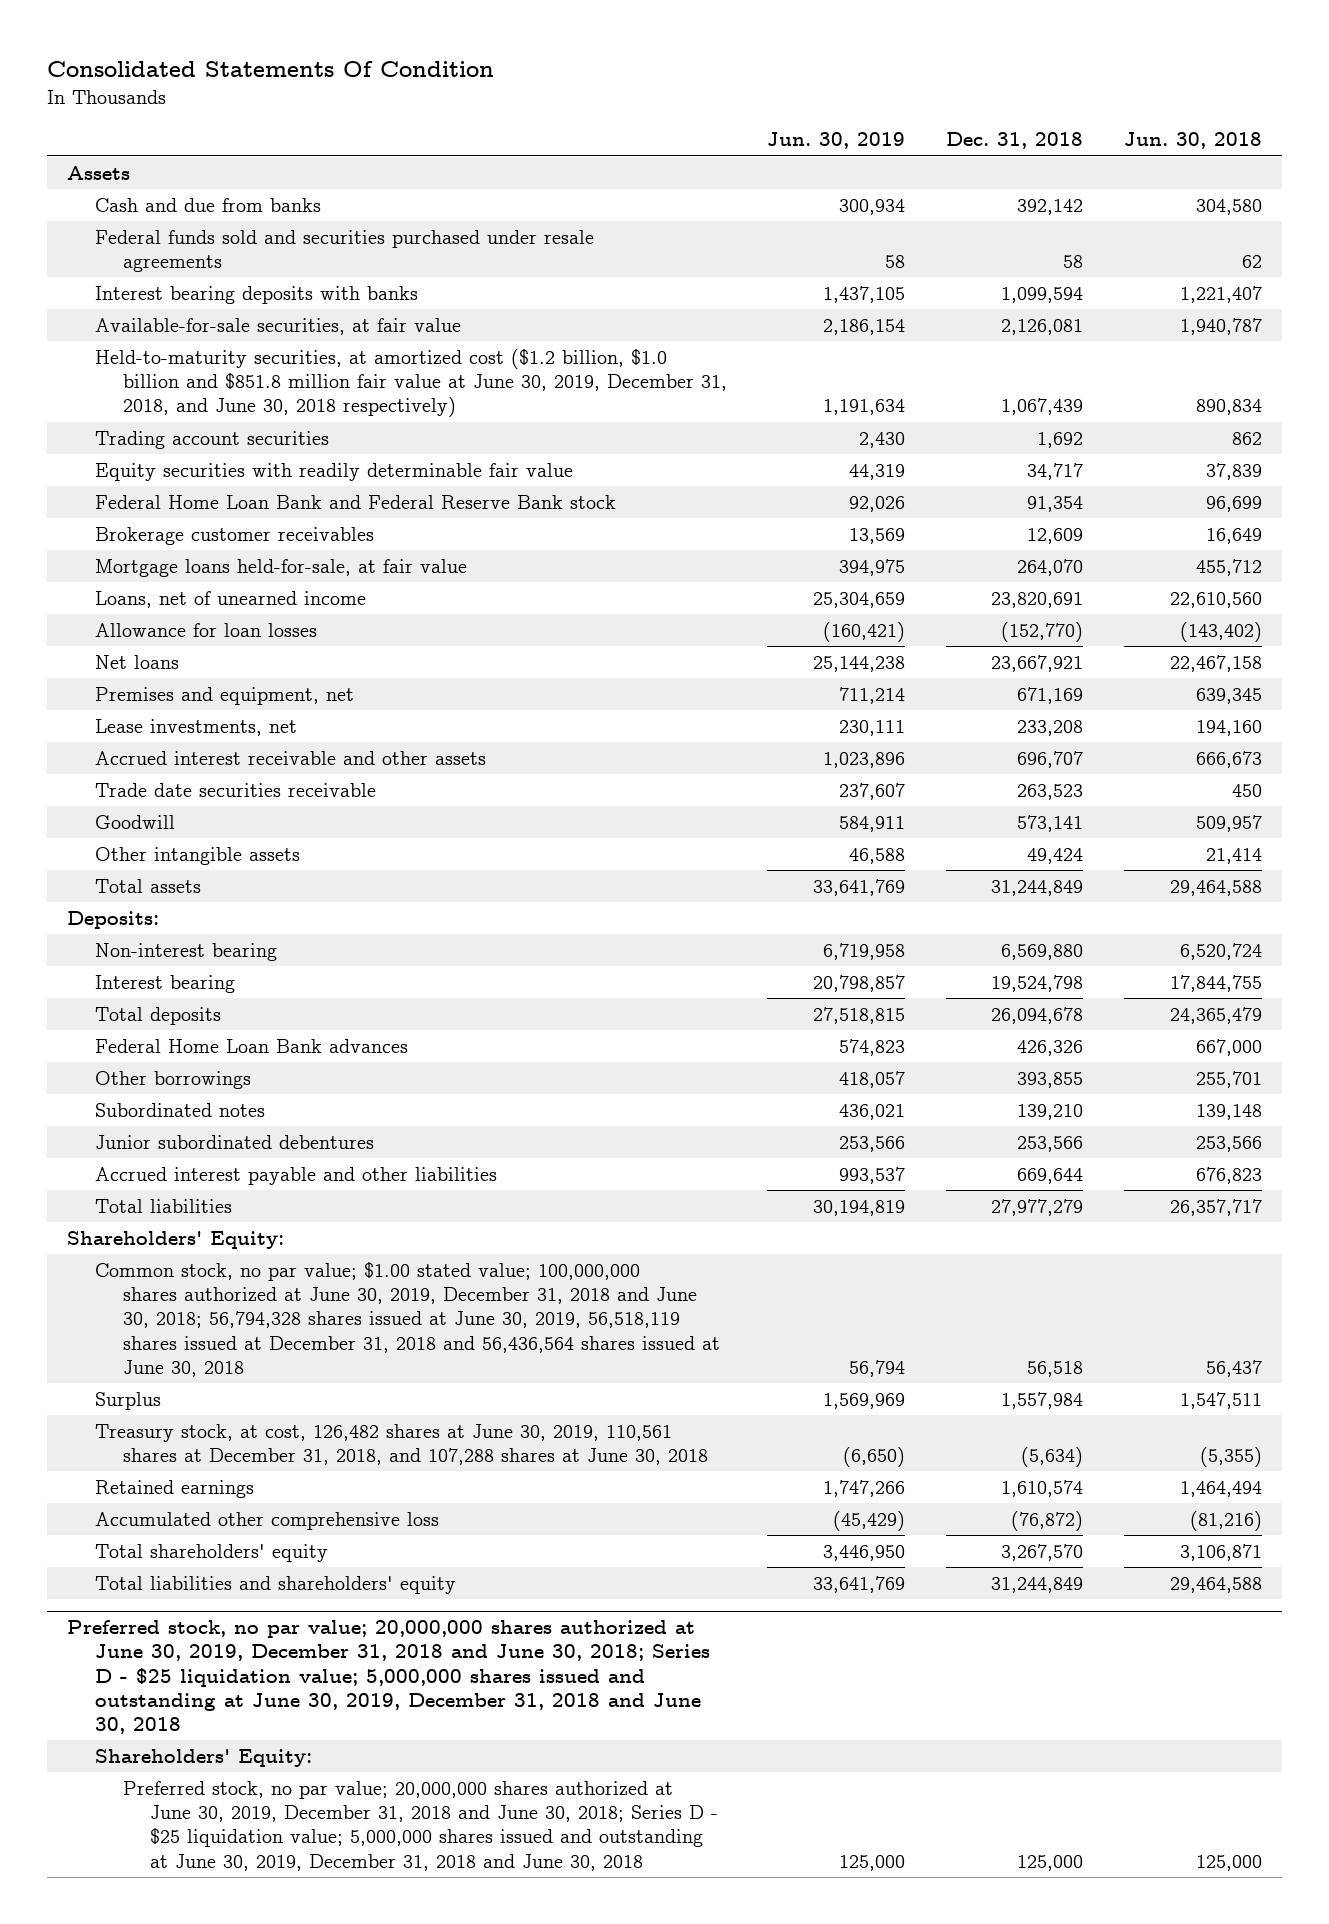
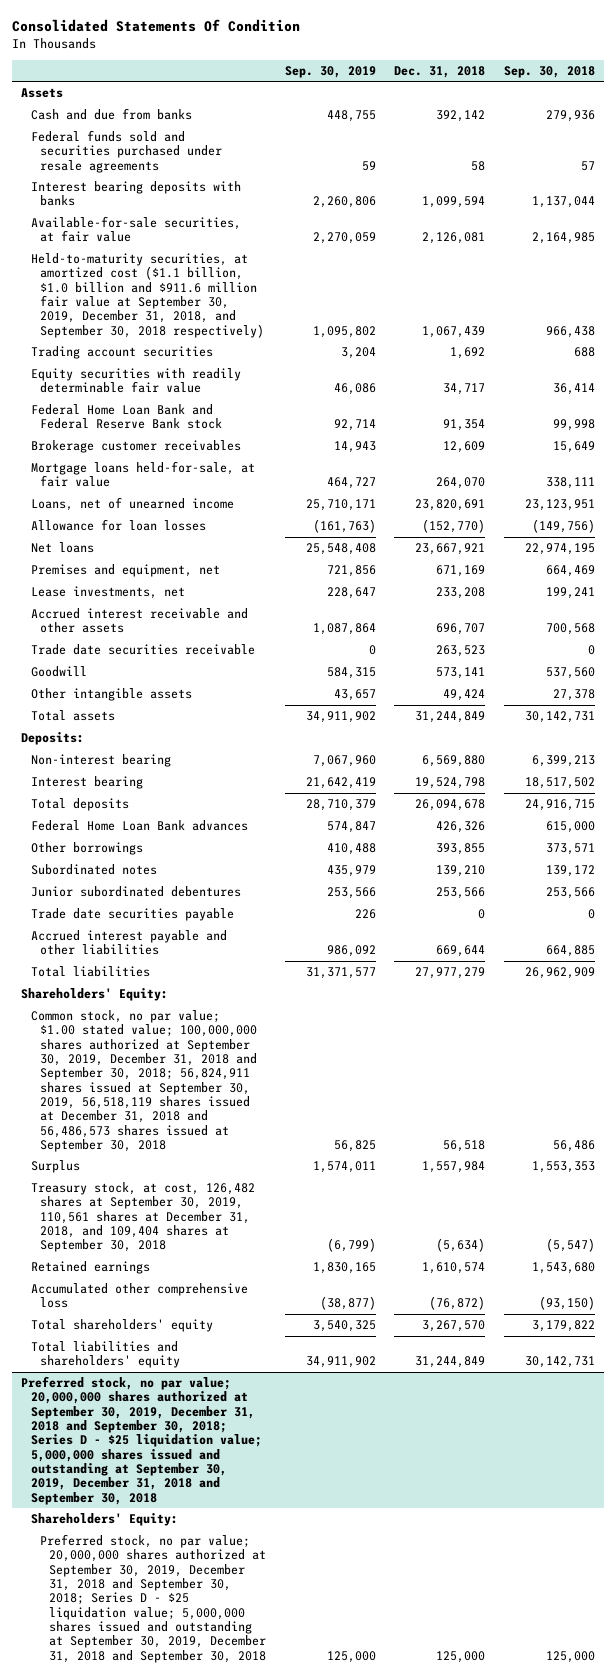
- | Jun. 30, 2019 | Dec. 31, 2018 | Jun. 30, 2018
+ | Sep. 30, 2019 | Dec. 31, 2018 | Sep. 30, 2018
- Held-to-maturity securities, at amortized cost ($1.2 billion, $1.0 billion and $851.8 million fair value at June 30, 2019, December 31, 2018, and June 30, 2018 respectively) | 1,191,634 | 1,067,439 | 890,834
+ Held-to-maturity securities, at amortized cost ($1.1 billion, $1.0 billion and $911.6 million fair value at September 30, 2019, December 31, 2018, and September 30, 2018 respectively) | 1,095,802 | 1,067,439 | 966,438
+ Trade date securities payable | 226 | 0 | 0
- Common stock, no par value; $1.00 stated value; 100,000,000 shares authorized at June 30, 2019, December 31, 2018 and June 30, 2018; 56,794,328 shares issued at June 30, 2019, 56,518,119 shares issued at December 31, 2018 and 56,436,564 shares issued at June 30, 2018 | 56,794 | 56,518 | 56,437
+ Common stock, no par value; $1.00 stated value; 100,000,000 shares authorized at September 30, 2019, December 31, 2018 and September 30, 2018; 56,824,911 shares issued at September 30, 2019, 56,518,119 shares issued at December 31, 2018 and 56,486,573 shares issued at September 30, 2018 | 56,825 | 56,518 | 56,486
- Treasury stock, at cost, 126,482 shares at June 30, 2019, 110,561 shares at December 31, 2018, and 107,288 shares at June 30, 2018 | (6,650) | (5,634) | (5,355)
+ Treasury stock, at cost, 126,482 shares at September 30, 2019, 110,561 shares at December 31, 2018, and 109,404 shares at September 30, 2018 | (6,799) | (5,634) | (5,547)
- Preferred stock, no par value; 20,000,000 shares authorized at June 30, 2019, December 31, 2018 and June 30, 2018; Series D - $25 liquidation value; 5,000,000 shares issued and outstanding at June 30, 2019, December 31, 2018 and June 30, 2018
+ Preferred stock, no par value; 20,000,000 shares authorized at September 30, 2019, December 31, 2018 and September 30, 2018; Series D - $25 liquidation value; 5,000,000 shares issued and outstanding at September 30, 2019, December 31, 2018 and September 30, 2018
- Preferred stock, no par value; 20,000,000 shares authorized at June 30, 2019, December 31, 2018 and June 30, 2018; Series D - $25 liquidation value; 5,000,000 shares issued and outstanding at June 30, 2019, December 31, 2018 and June 30, 2018 | 125,000 | 125,000 | 125,000
+ Preferred stock, no par value; 20,000,000 shares authorized at September 30, 2019, December 31, 2018 and September 30, 2018; Series D - $25 liquidation value; 5,000,000 shares issued and outstanding at September 30, 2019, December 31, 2018 and September 30, 2018 | 125,000 | 125,000 | 125,000

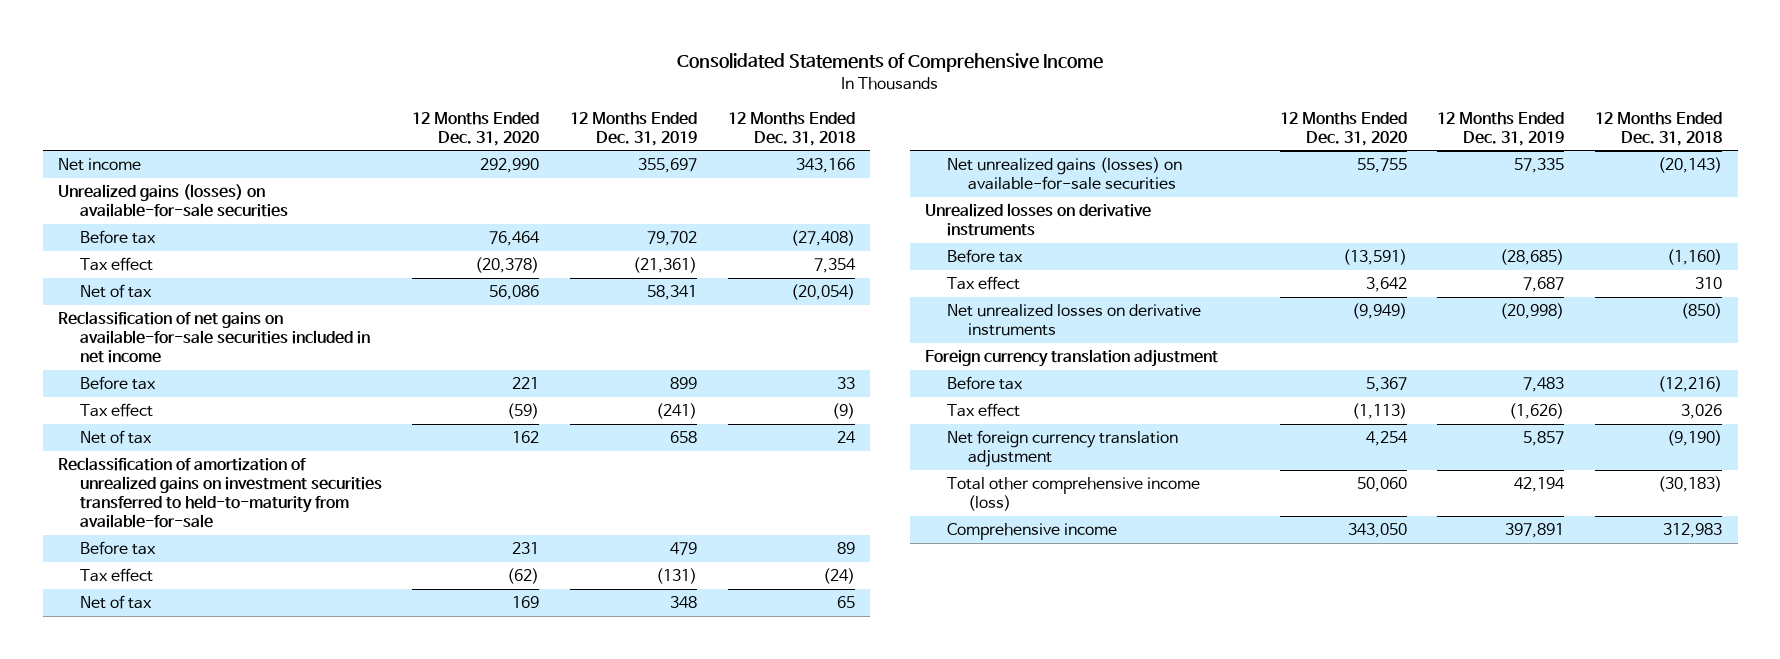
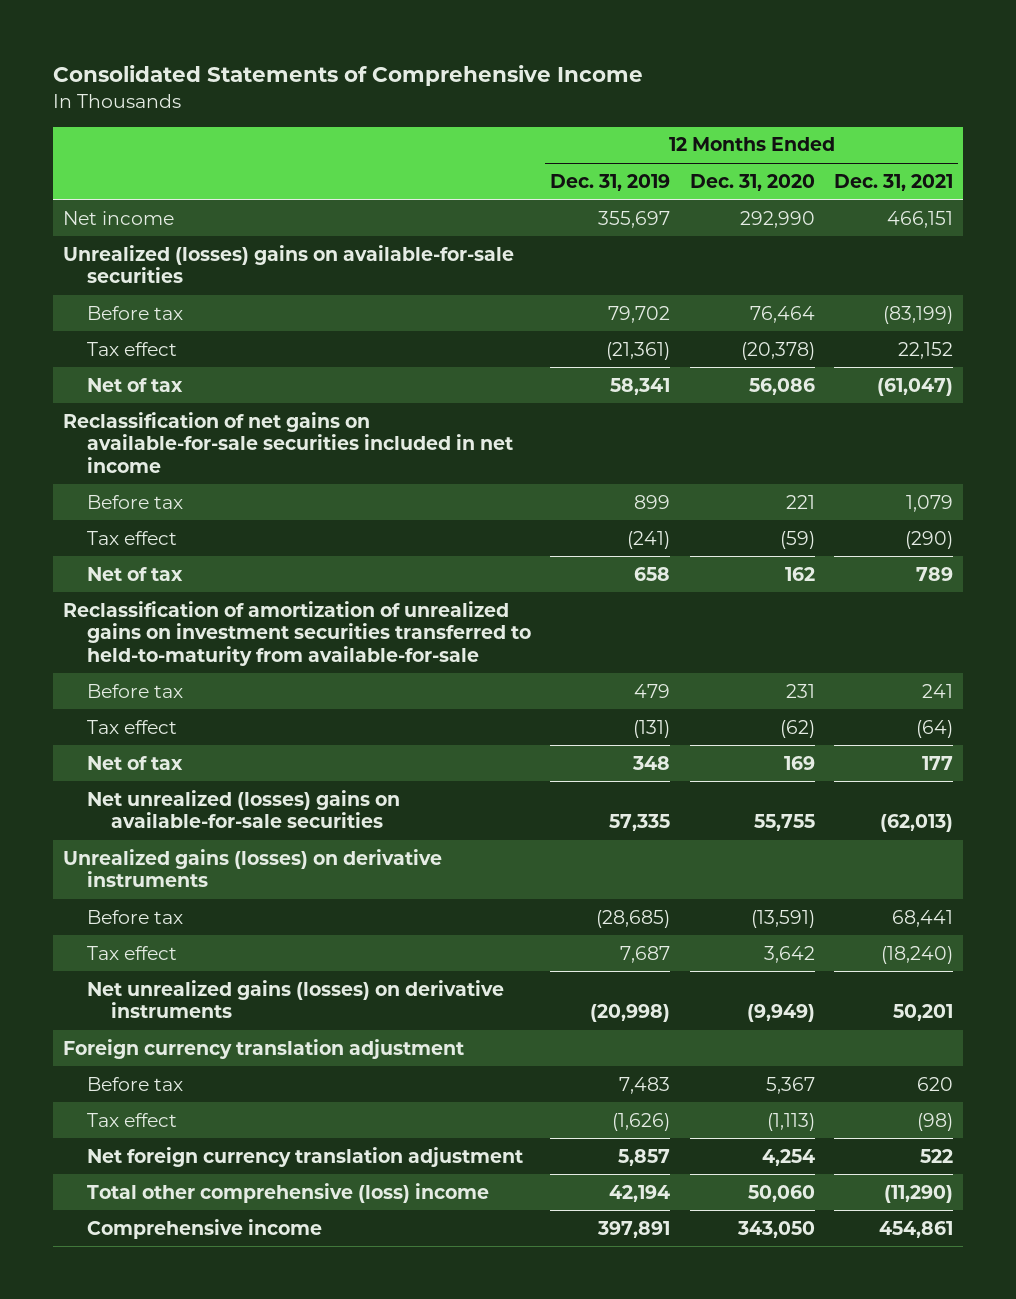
- | 12 Months Ended Dec. 31, 2020 | 12 Months Ended Dec. 31, 2019 | 12 Months Ended Dec. 31, 2018
+ | 12 Months Ended Dec. 31, 2019 | 12 Months Ended Dec. 31, 2020 | 12 Months Ended Dec. 31, 2021
- Unrealized gains (losses) on available-for-sale securities
+ Unrealized (losses) gains on available-for-sale securities
- Net unrealized gains (losses) on available-for-sale securities | 55,755 | 57,335 | (20,143)
- Unrealized losses on derivative instruments
+ Net unrealized (losses) gains on available-for-sale securities | 57,335 | 55,755 | (62,013)
+ Unrealized gains (losses) on derivative instruments
- Net unrealized losses on derivative instruments | (9,949) | (20,998) | (850)
+ Net unrealized gains (losses) on derivative instruments | (20,998) | (9,949) | 50,201
- Total other comprehensive income (loss) | 50,060 | 42,194 | (30,183)
+ Total other comprehensive (loss) income | 42,194 | 50,060 | (11,290)

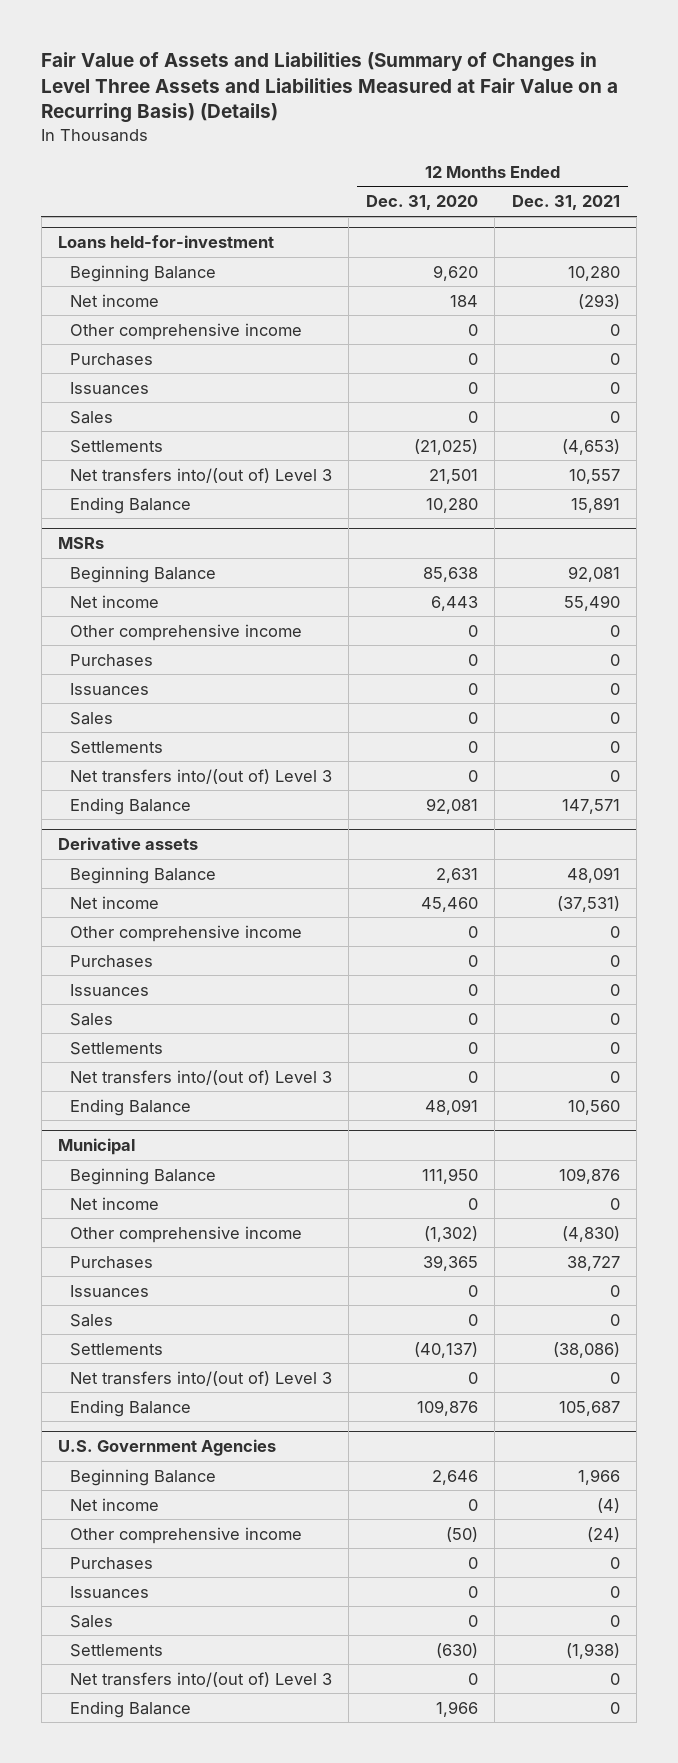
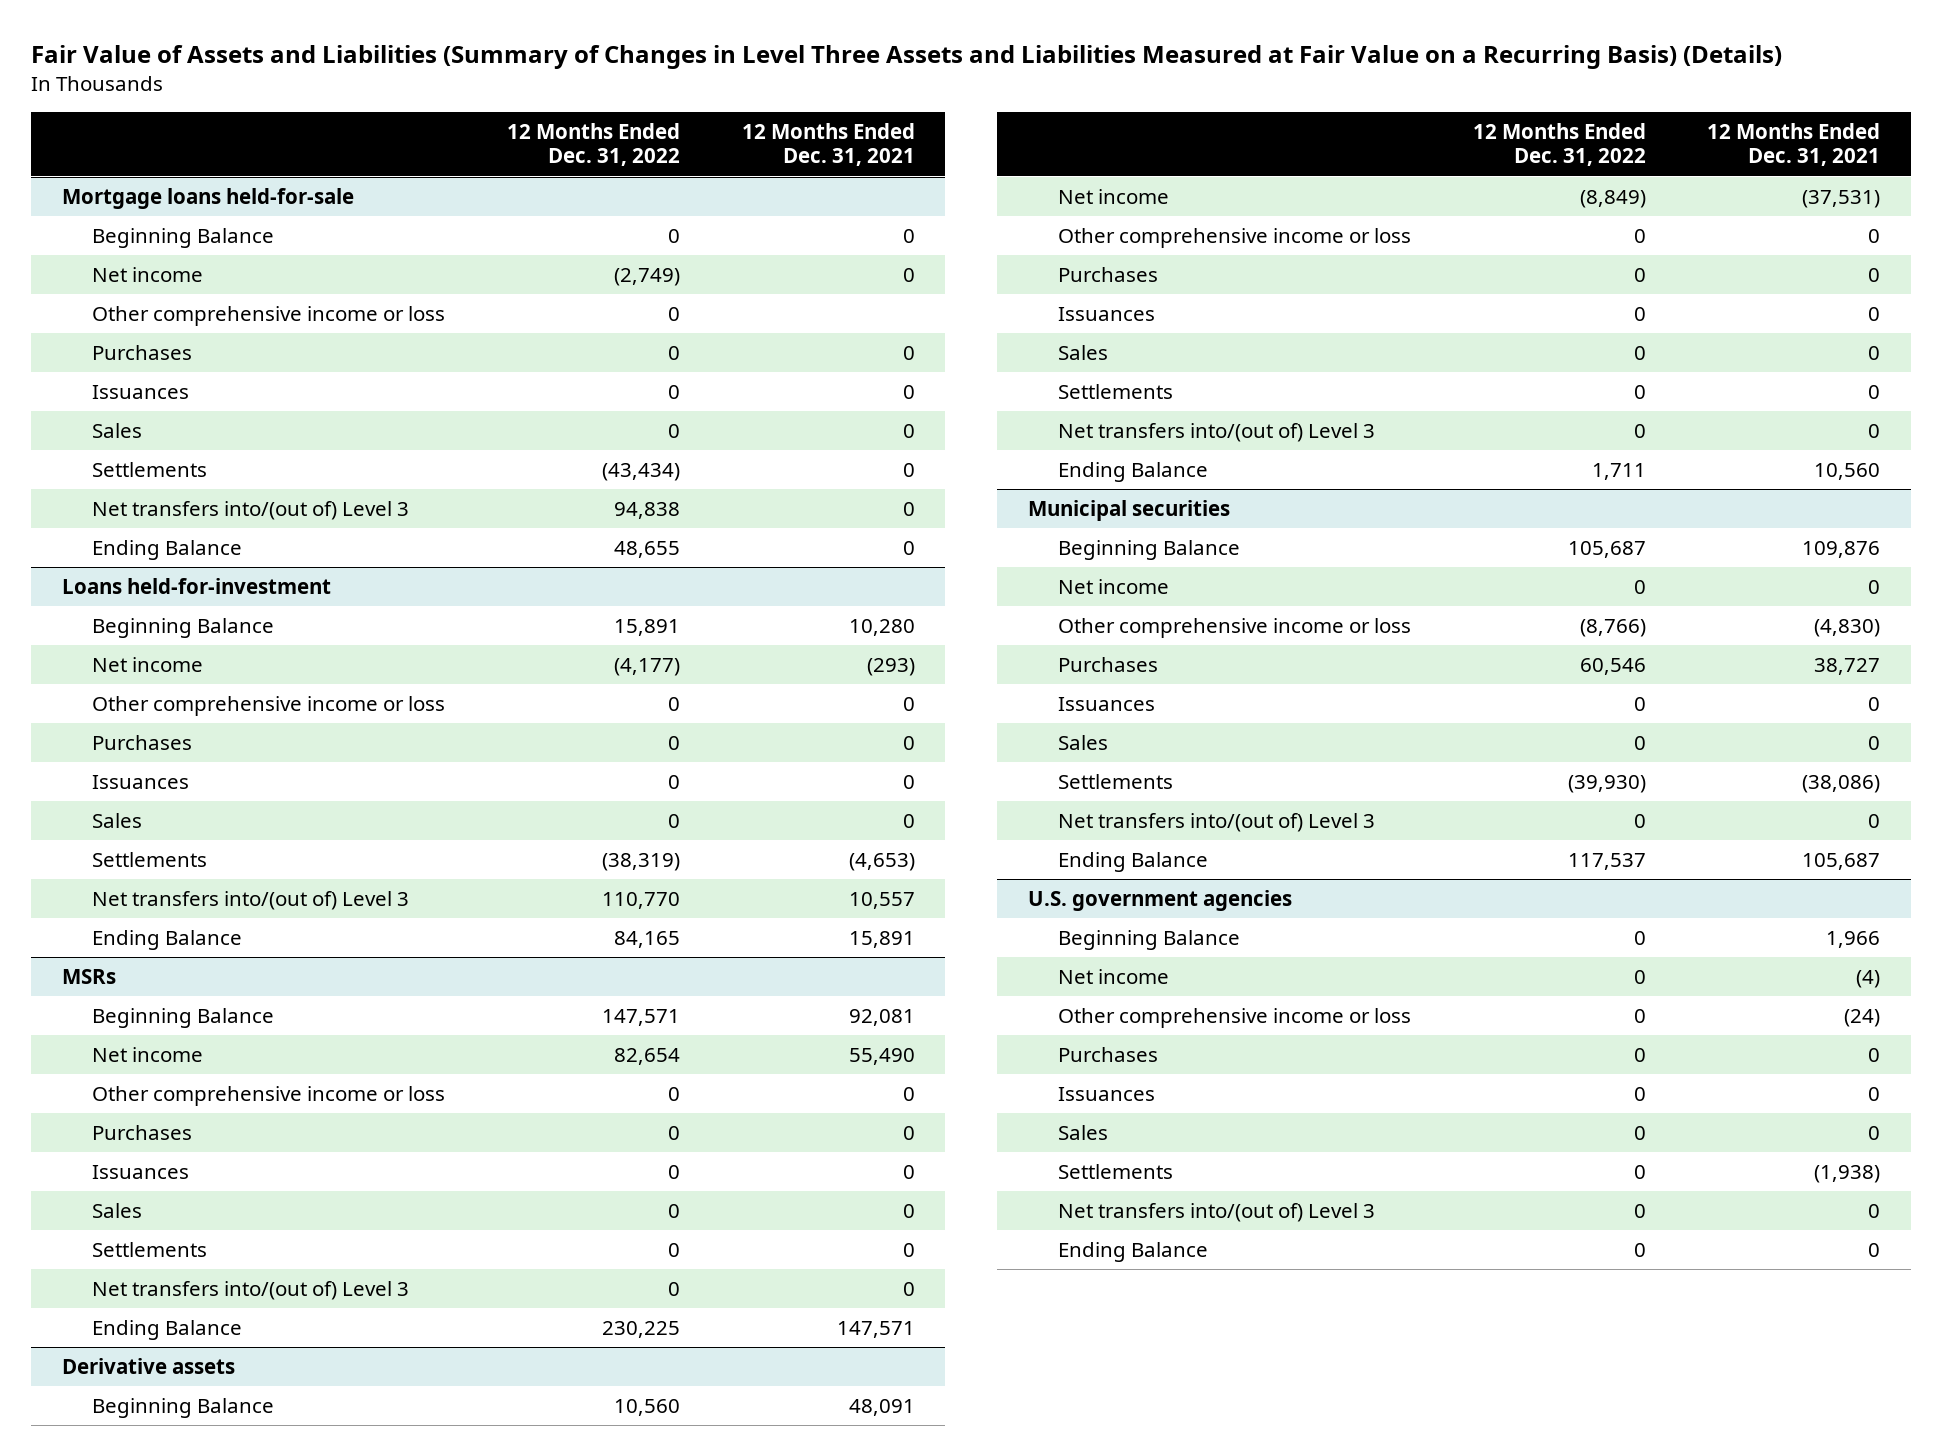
- | 12 Months Ended Dec. 31, 2020 | 12 Months Ended Dec. 31, 2021
+ | 12 Months Ended Dec. 31, 2022 | 12 Months Ended Dec. 31, 2021
+ Mortgage loans held-for-sale
+ Beginning Balance | 0 | 0
+ Net income | (2,749) | 0
+ Other comprehensive income or loss | 0 |
+ Purchases | 0 | 0
+ Issuances | 0 | 0
+ Sales | 0 | 0
+ Settlements | (43,434) | 0
+ Net transfers into/(out of) Level 3 | 94,838 | 0
+ Ending Balance | 48,655 | 0
@ Loans held-for-investment
- Other comprehensive income | 0 | 0
+ Other comprehensive income or loss | 0 | 0
@ MSRs
- Other comprehensive income | 0 | 0
+ Other comprehensive income or loss | 0 | 0
@ Derivative assets
- Other comprehensive income | 0 | 0
+ Other comprehensive income or loss | 0 | 0
- Municipal
+ Municipal securities
- Other comprehensive income | (1,302) | (4,830)
+ Other comprehensive income or loss | (8,766) | (4,830)
- U.S. Government Agencies
+ U.S. government agencies
- Other comprehensive income | (50) | (24)
+ Other comprehensive income or loss | 0 | (24)

